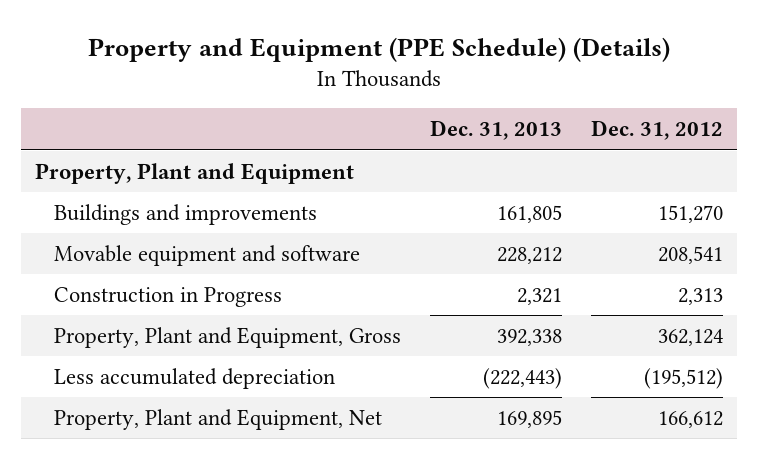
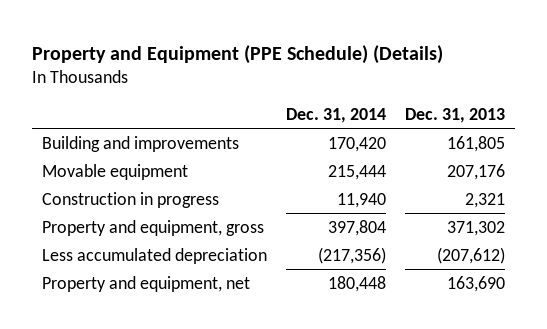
- | Dec. 31, 2013 | Dec. 31, 2012
+ | Dec. 31, 2014 | Dec. 31, 2013
- Property, Plant and Equipment
- Buildings and improvements | 161,805 | 151,270
- Movable equipment and software | 228,212 | 208,541
- Construction in Progress | 2,321 | 2,313
- Property, Plant and Equipment, Gross | 392,338 | 362,124
- Less accumulated depreciation | (222,443) | (195,512)
- Property, Plant and Equipment, Net | 169,895 | 166,612
+ Building and improvements | 170,420 | 161,805
+ Movable equipment | 215,444 | 207,176
+ Construction in progress | 11,940 | 2,321
+ Property and equipment, gross | 397,804 | 371,302
+ Less accumulated depreciation | (217,356) | (207,612)
+ Property and equipment, net | 180,448 | 163,690

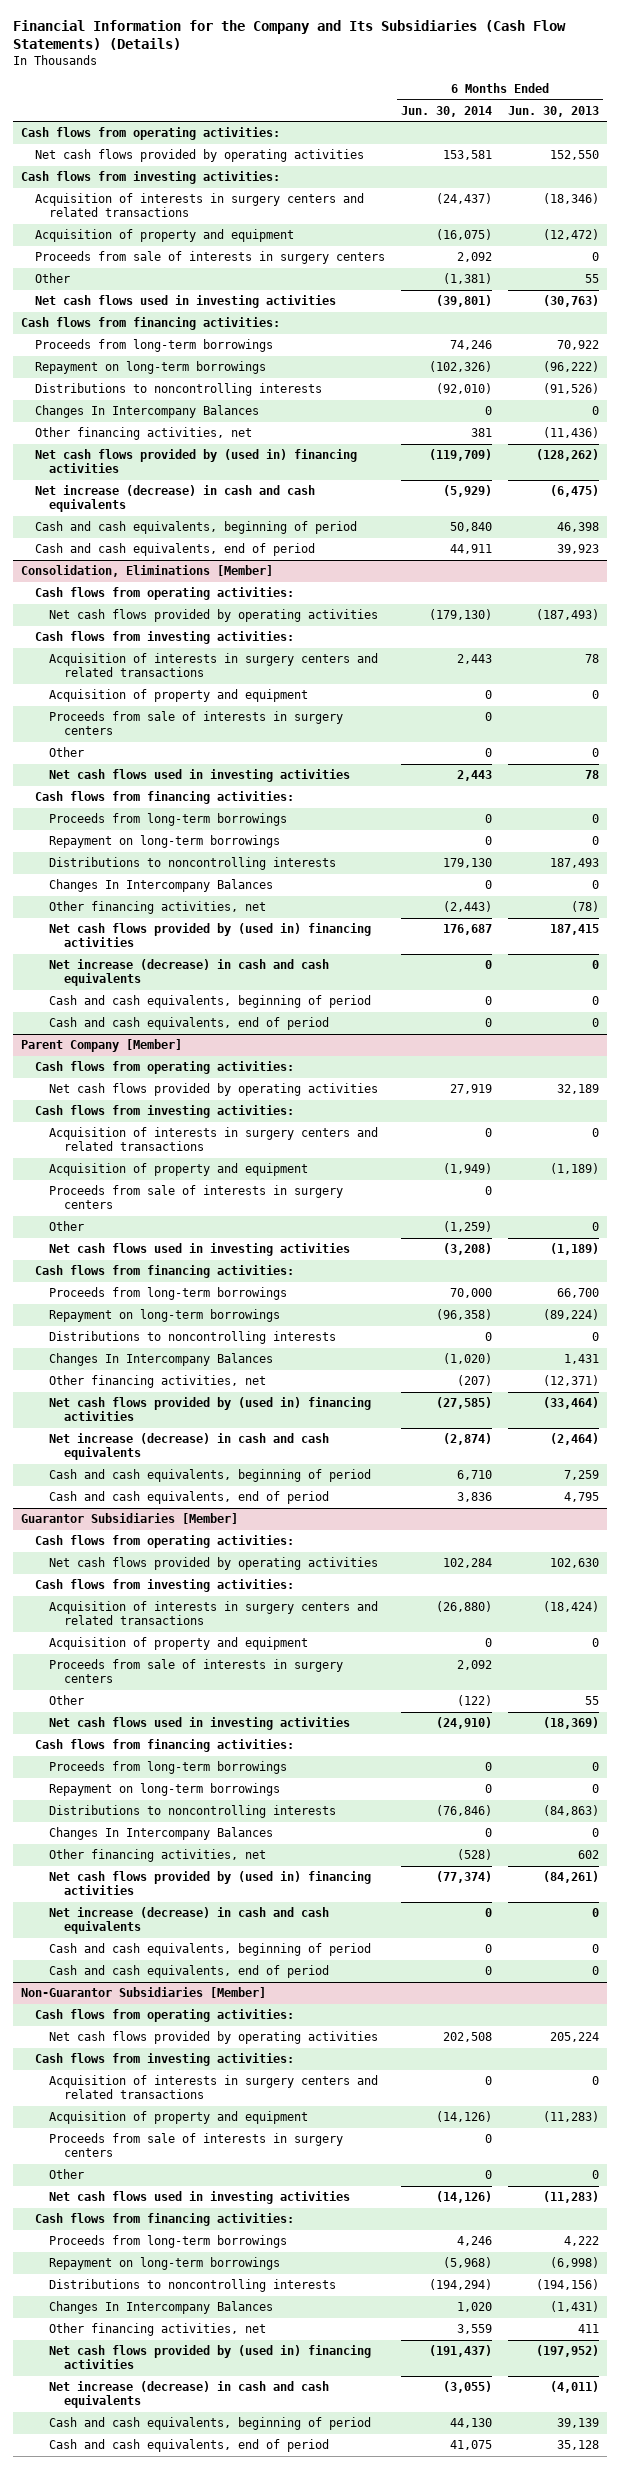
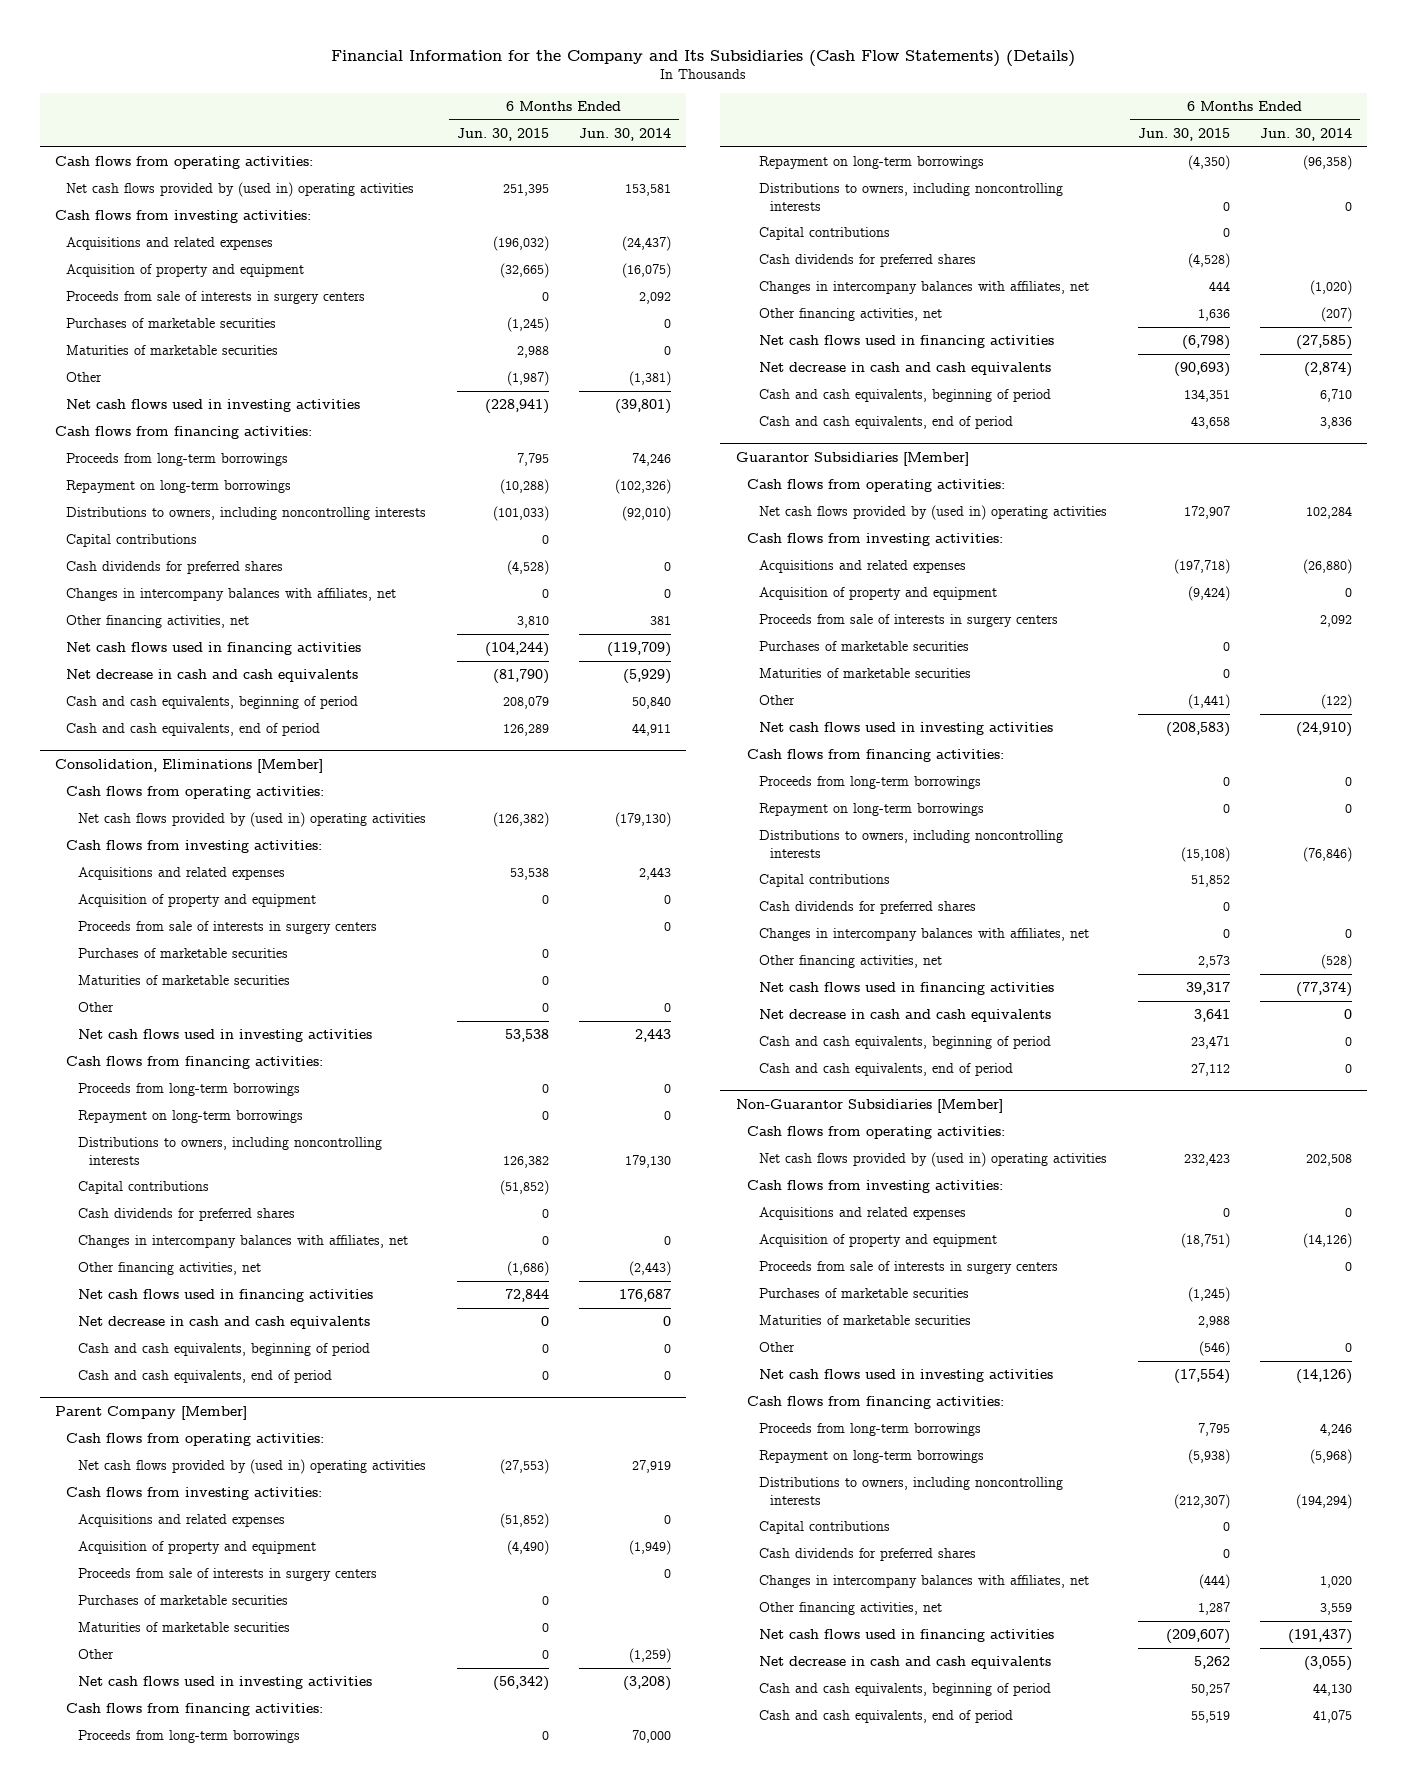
- | 6 Months Ended Jun. 30, 2014 | 6 Months Ended Jun. 30, 2013
+ | 6 Months Ended Jun. 30, 2015 | 6 Months Ended Jun. 30, 2014
- Net cash flows provided by operating activities | 153,581 | 152,550
+ Net cash flows provided by (used in) operating activities | 251,395 | 153,581
- Acquisition of interests in surgery centers and related transactions | (24,437) | (18,346)
+ Acquisitions and related expenses | (196,032) | (24,437)
+ Purchases of marketable securities | (1,245) | 0
+ Maturities of marketable securities | 2,988 | 0
- Distributions to noncontrolling interests | (92,010) | (91,526)
- Changes In Intercompany Balances | 0 | 0
+ Distributions to owners, including noncontrolling interests | (101,033) | (92,010)
+ Capital contributions | 0 |
+ Cash dividends for preferred shares | (4,528) | 0
+ Changes in intercompany balances with affiliates, net | 0 | 0
- Net cash flows provided by (used in) financing activities | (119,709) | (128,262)
- Net increase (decrease) in cash and cash equivalents | (5,929) | (6,475)
+ Net cash flows used in financing activities | (104,244) | (119,709)
+ Net decrease in cash and cash equivalents | (81,790) | (5,929)
@ Consolidation, Eliminations [Member]
- Net cash flows provided by operating activities | (179,130) | (187,493)
+ Net cash flows provided by (used in) operating activities | (126,382) | (179,130)
- Acquisition of interests in surgery centers and related transactions | 2,443 | 78
+ Acquisitions and related expenses | 53,538 | 2,443
+ Purchases of marketable securities | 0 |
+ Maturities of marketable securities | 0 |
- Distributions to noncontrolling interests | 179,130 | 187,493
- Changes In Intercompany Balances | 0 | 0
+ Distributions to owners, including noncontrolling interests | 126,382 | 179,130
+ Capital contributions | (51,852) |
+ Cash dividends for preferred shares | 0 |
+ Changes in intercompany balances with affiliates, net | 0 | 0
- Net cash flows provided by (used in) financing activities | 176,687 | 187,415
- Net increase (decrease) in cash and cash equivalents | 0 | 0
+ Net cash flows used in financing activities | 72,844 | 176,687
+ Net decrease in cash and cash equivalents | 0 | 0
@ Parent Company [Member]
- Net cash flows provided by operating activities | 27,919 | 32,189
+ Net cash flows provided by (used in) operating activities | (27,553) | 27,919
- Acquisition of interests in surgery centers and related transactions | 0 | 0
+ Acquisitions and related expenses | (51,852) | 0
+ Purchases of marketable securities | 0 |
+ Maturities of marketable securities | 0 |
- Distributions to noncontrolling interests | 0 | 0
- Changes In Intercompany Balances | (1,020) | 1,431
+ Distributions to owners, including noncontrolling interests | 0 | 0
+ Capital contributions | 0 |
+ Cash dividends for preferred shares | (4,528) |
+ Changes in intercompany balances with affiliates, net | 444 | (1,020)
- Net cash flows provided by (used in) financing activities | (27,585) | (33,464)
- Net increase (decrease) in cash and cash equivalents | (2,874) | (2,464)
+ Net cash flows used in financing activities | (6,798) | (27,585)
+ Net decrease in cash and cash equivalents | (90,693) | (2,874)
@ Guarantor Subsidiaries [Member]
- Net cash flows provided by operating activities | 102,284 | 102,630
+ Net cash flows provided by (used in) operating activities | 172,907 | 102,284
- Acquisition of interests in surgery centers and related transactions | (26,880) | (18,424)
+ Acquisitions and related expenses | (197,718) | (26,880)
+ Purchases of marketable securities | 0 |
+ Maturities of marketable securities | 0 |
- Distributions to noncontrolling interests | (76,846) | (84,863)
- Changes In Intercompany Balances | 0 | 0
+ Distributions to owners, including noncontrolling interests | (15,108) | (76,846)
+ Capital contributions | 51,852 |
+ Cash dividends for preferred shares | 0 |
+ Changes in intercompany balances with affiliates, net | 0 | 0
- Net cash flows provided by (used in) financing activities | (77,374) | (84,261)
- Net increase (decrease) in cash and cash equivalents | 0 | 0
+ Net cash flows used in financing activities | 39,317 | (77,374)
+ Net decrease in cash and cash equivalents | 3,641 | 0
@ Non-Guarantor Subsidiaries [Member]
- Net cash flows provided by operating activities | 202,508 | 205,224
+ Net cash flows provided by (used in) operating activities | 232,423 | 202,508
- Acquisition of interests in surgery centers and related transactions | 0 | 0
+ Acquisitions and related expenses | 0 | 0
+ Purchases of marketable securities | (1,245) |
+ Maturities of marketable securities | 2,988 |
- Distributions to noncontrolling interests | (194,294) | (194,156)
- Changes In Intercompany Balances | 1,020 | (1,431)
+ Distributions to owners, including noncontrolling interests | (212,307) | (194,294)
+ Capital contributions | 0 |
+ Cash dividends for preferred shares | 0 |
+ Changes in intercompany balances with affiliates, net | (444) | 1,020
- Net cash flows provided by (used in) financing activities | (191,437) | (197,952)
- Net increase (decrease) in cash and cash equivalents | (3,055) | (4,011)
+ Net cash flows used in financing activities | (209,607) | (191,437)
+ Net decrease in cash and cash equivalents | 5,262 | (3,055)

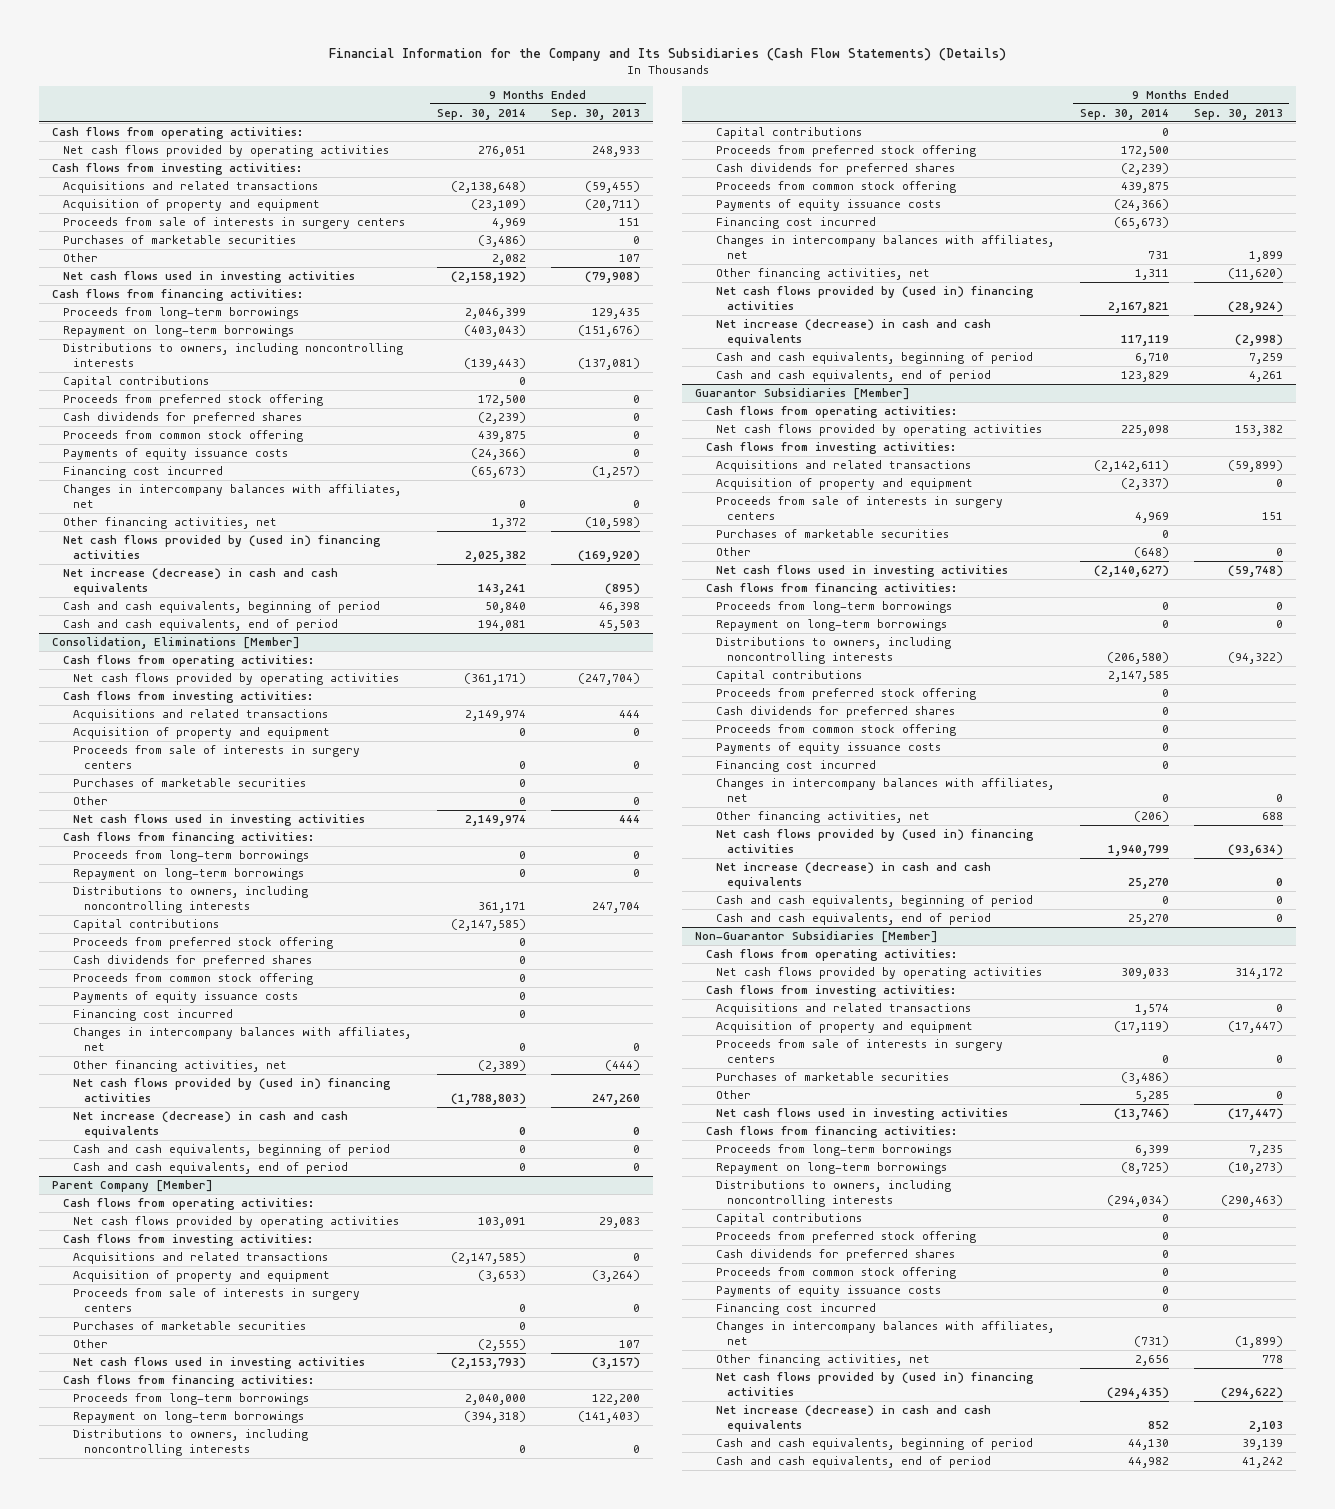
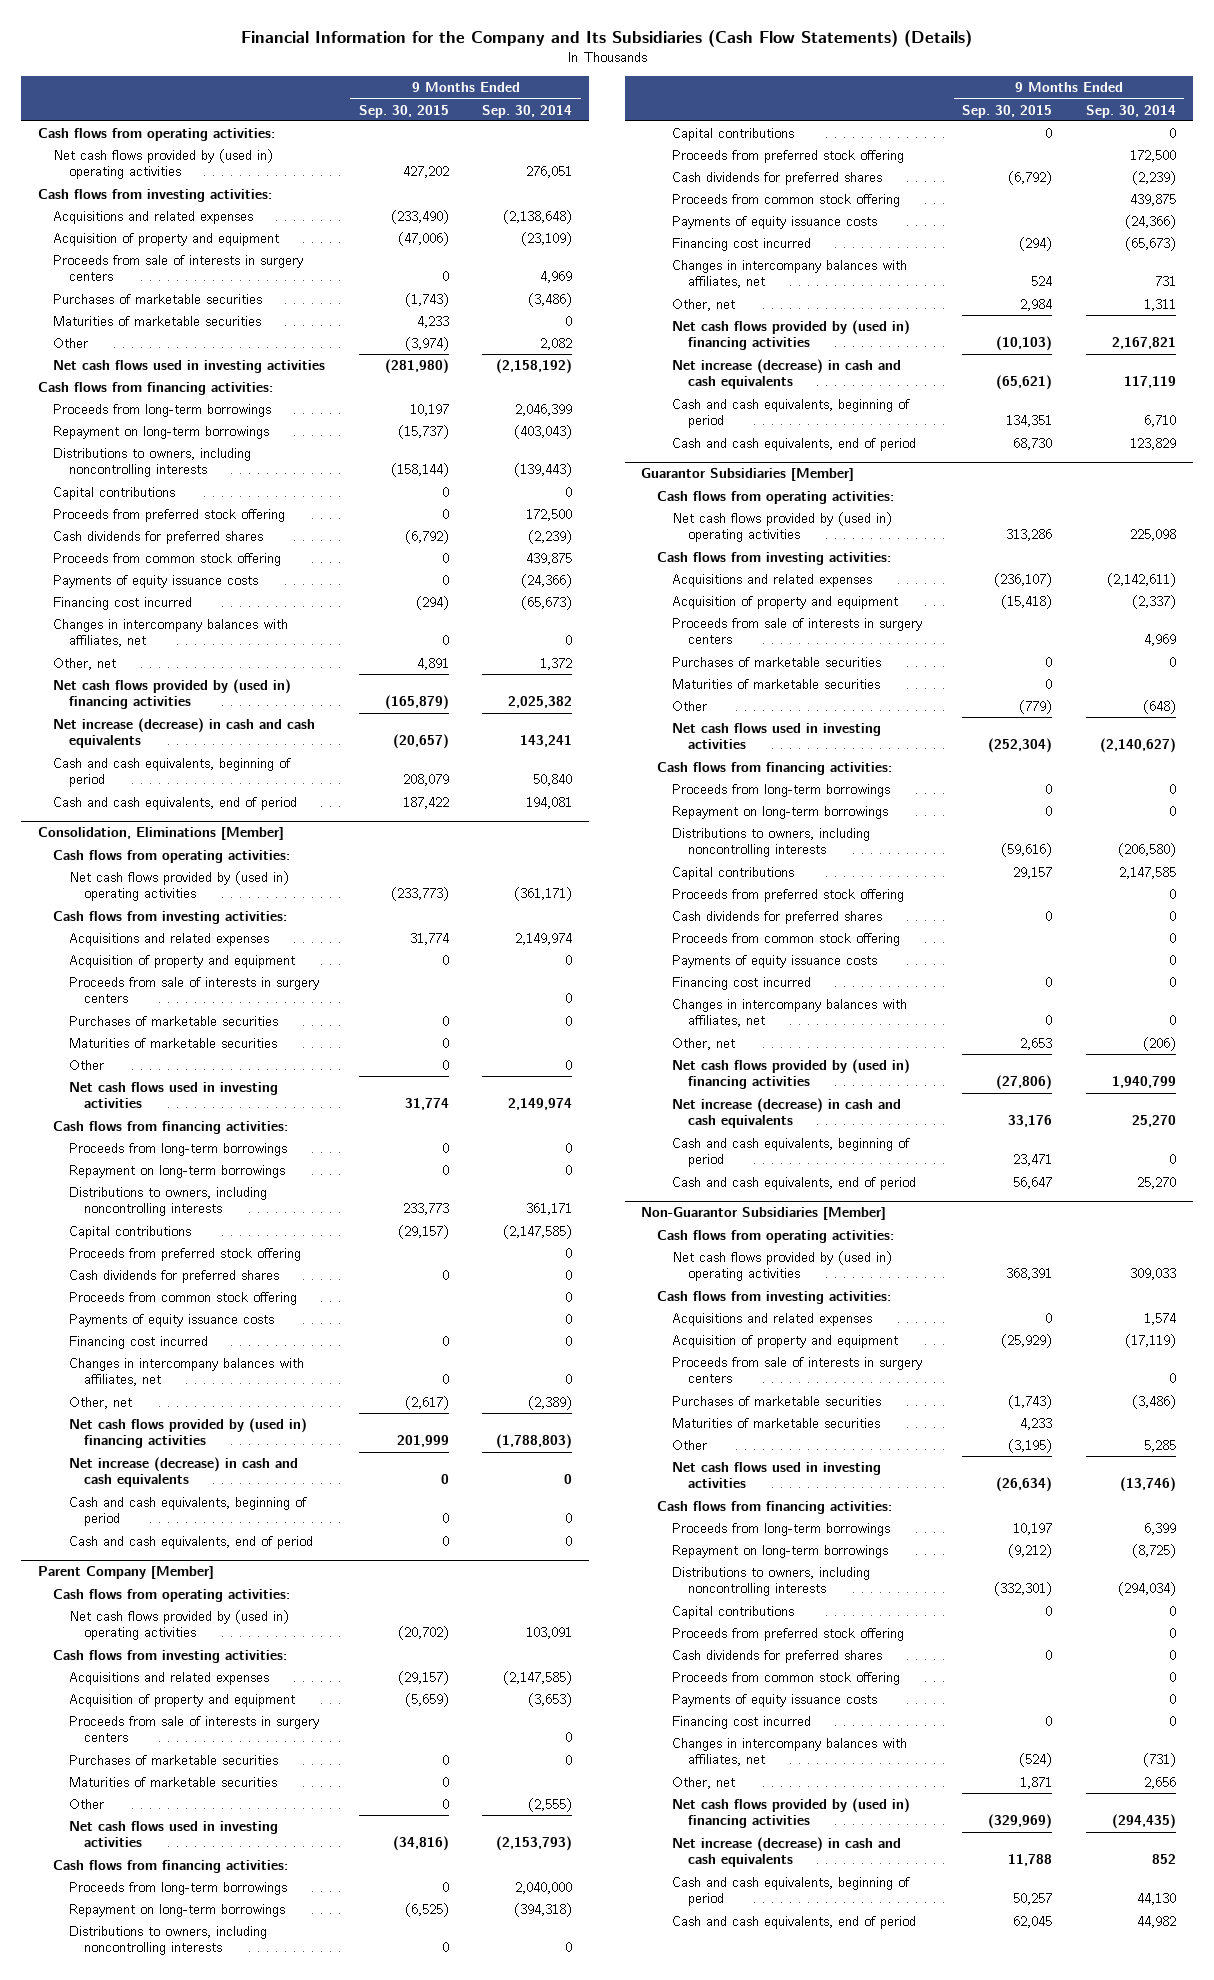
- | 9 Months Ended Sep. 30, 2014 | 9 Months Ended Sep. 30, 2013
+ | 9 Months Ended Sep. 30, 2015 | 9 Months Ended Sep. 30, 2014
- Net cash flows provided by operating activities | 276,051 | 248,933
+ Net cash flows provided by (used in) operating activities | 427,202 | 276,051
- Acquisitions and related transactions | (2,138,648) | (59,455)
+ Acquisitions and related expenses | (233,490) | (2,138,648)
+ Maturities of marketable securities | 4,233 | 0
- Other financing activities, net | 1,372 | (10,598)
+ Other, net | 4,891 | 1,372
@ Consolidation, Eliminations [Member]
- Net cash flows provided by operating activities | (361,171) | (247,704)
+ Net cash flows provided by (used in) operating activities | (233,773) | (361,171)
- Acquisitions and related transactions | 2,149,974 | 444
+ Acquisitions and related expenses | 31,774 | 2,149,974
+ Maturities of marketable securities | 0 |
- Other financing activities, net | (2,389) | (444)
+ Other, net | (2,617) | (2,389)
@ Parent Company [Member]
- Net cash flows provided by operating activities | 103,091 | 29,083
+ Net cash flows provided by (used in) operating activities | (20,702) | 103,091
- Acquisitions and related transactions | (2,147,585) | 0
+ Acquisitions and related expenses | (29,157) | (2,147,585)
+ Maturities of marketable securities | 0 |
- Other financing activities, net | 1,311 | (11,620)
+ Other, net | 2,984 | 1,311
@ Guarantor Subsidiaries [Member]
- Net cash flows provided by operating activities | 225,098 | 153,382
+ Net cash flows provided by (used in) operating activities | 313,286 | 225,098
- Acquisitions and related transactions | (2,142,611) | (59,899)
+ Acquisitions and related expenses | (236,107) | (2,142,611)
+ Maturities of marketable securities | 0 |
- Other financing activities, net | (206) | 688
+ Other, net | 2,653 | (206)
@ Non-Guarantor Subsidiaries [Member]
- Net cash flows provided by operating activities | 309,033 | 314,172
+ Net cash flows provided by (used in) operating activities | 368,391 | 309,033
- Acquisitions and related transactions | 1,574 | 0
+ Acquisitions and related expenses | 0 | 1,574
+ Maturities of marketable securities | 4,233 |
- Other financing activities, net | 2,656 | 778
+ Other, net | 1,871 | 2,656

